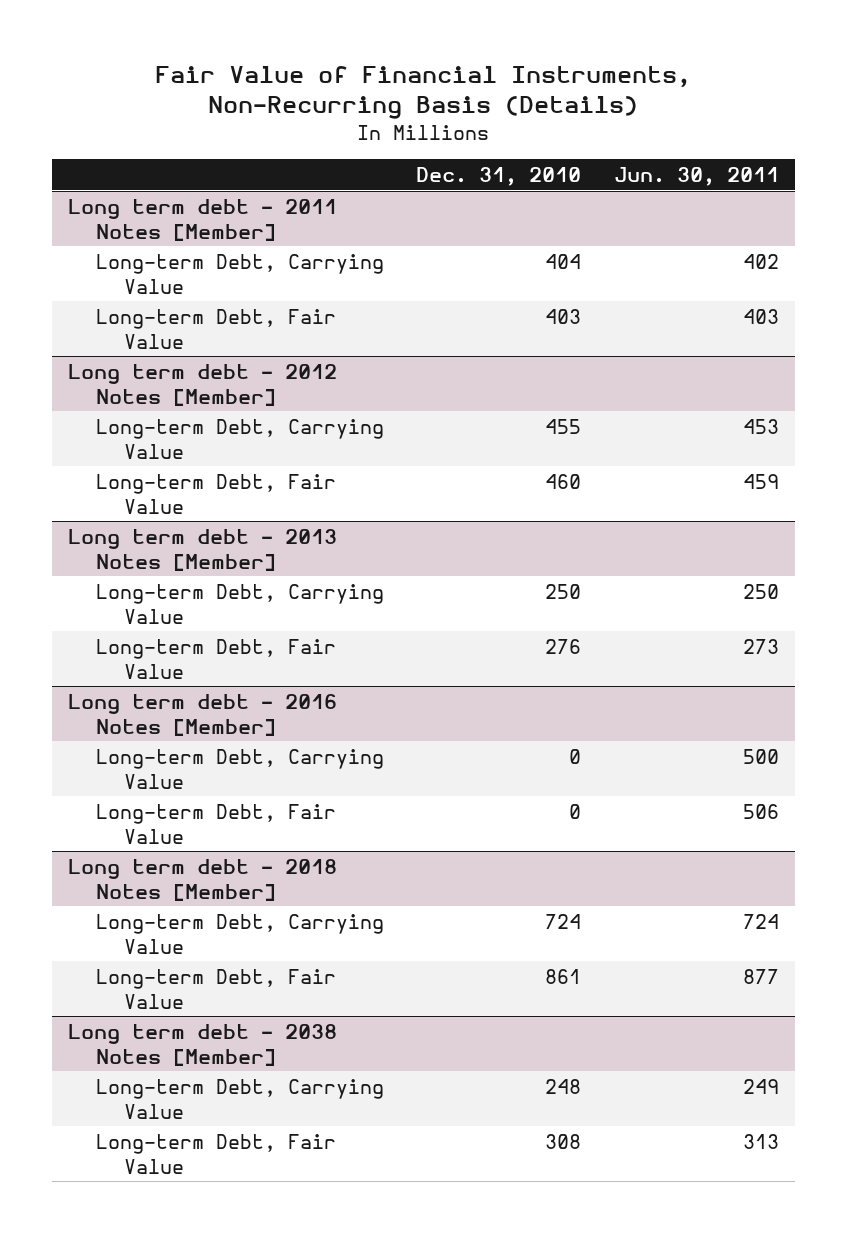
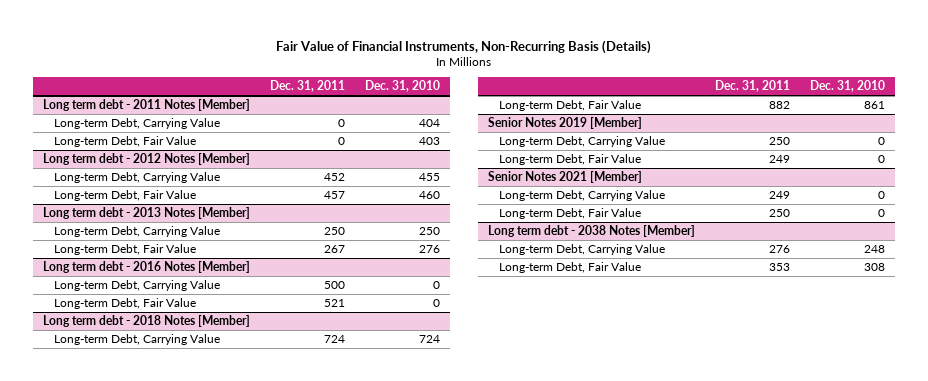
- | Dec. 31, 2010 | Jun. 30, 2011
+ | Dec. 31, 2011 | Dec. 31, 2010
+ Senior Notes 2019 [Member]
+ Long-term Debt, Carrying Value | 250 | 0
+ Long-term Debt, Fair Value | 249 | 0
+ Senior Notes 2021 [Member]
+ Long-term Debt, Carrying Value | 249 | 0
+ Long-term Debt, Fair Value | 250 | 0

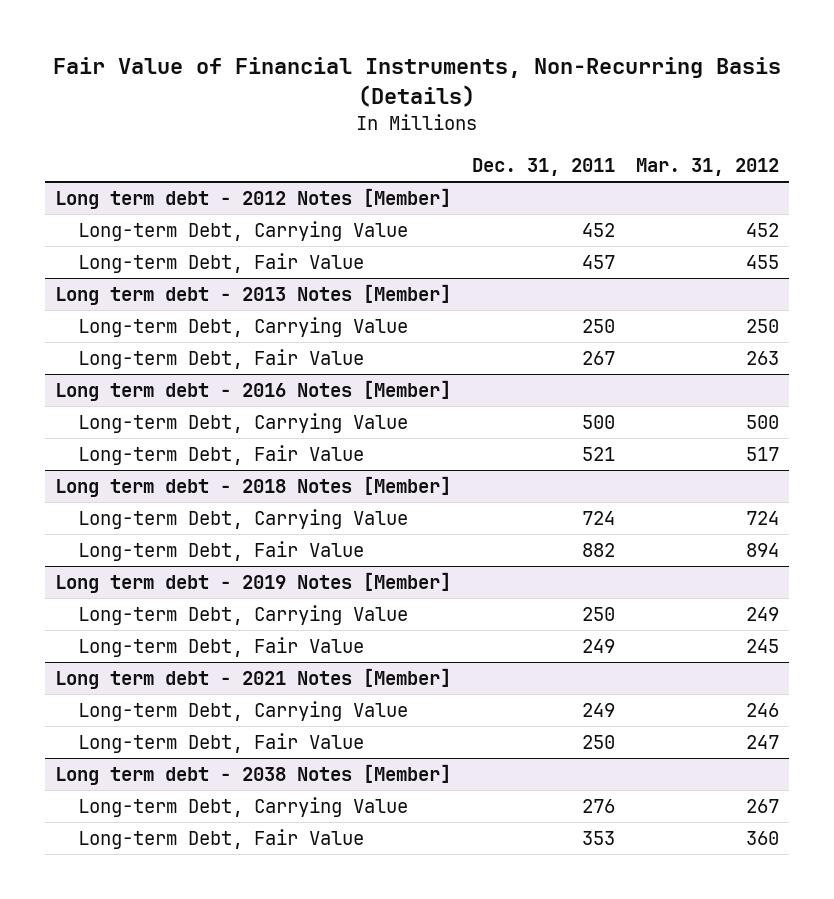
- | Dec. 31, 2011 | Dec. 31, 2010
+ | Dec. 31, 2011 | Mar. 31, 2012
- Long term debt - 2011 Notes [Member]
- Long-term Debt, Carrying Value | 0 | 404
- Long-term Debt, Fair Value | 0 | 403
- Senior Notes 2019 [Member]
+ Long term debt - 2019 Notes [Member]
- Senior Notes 2021 [Member]
+ Long term debt - 2021 Notes [Member]

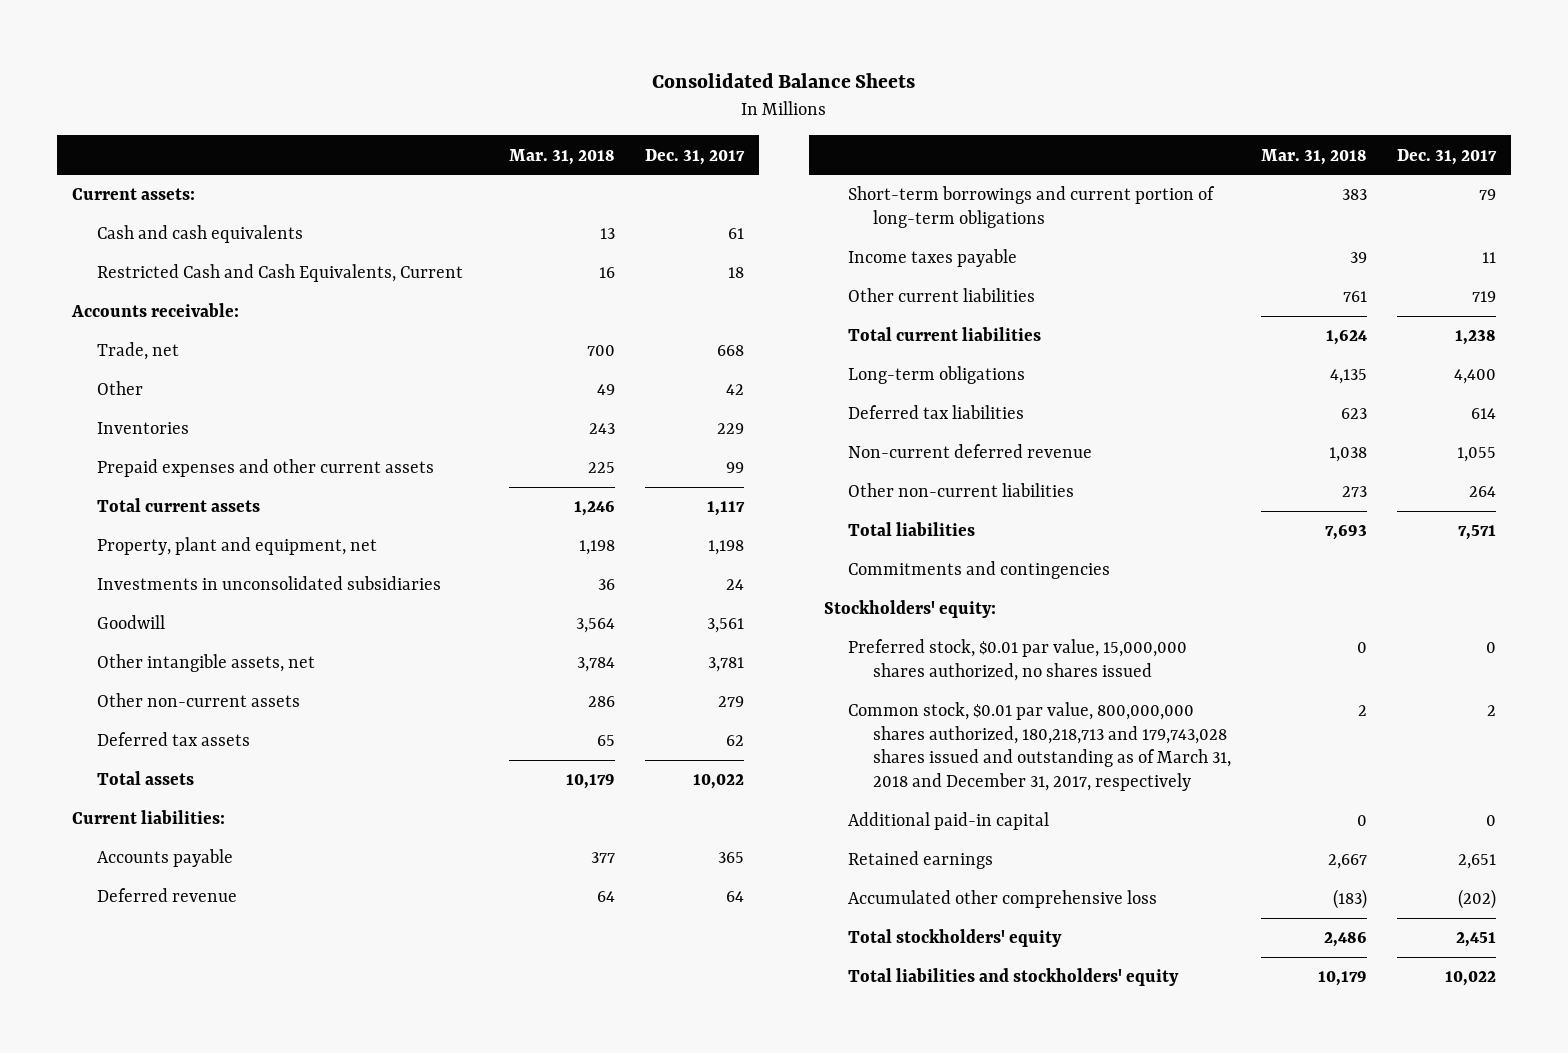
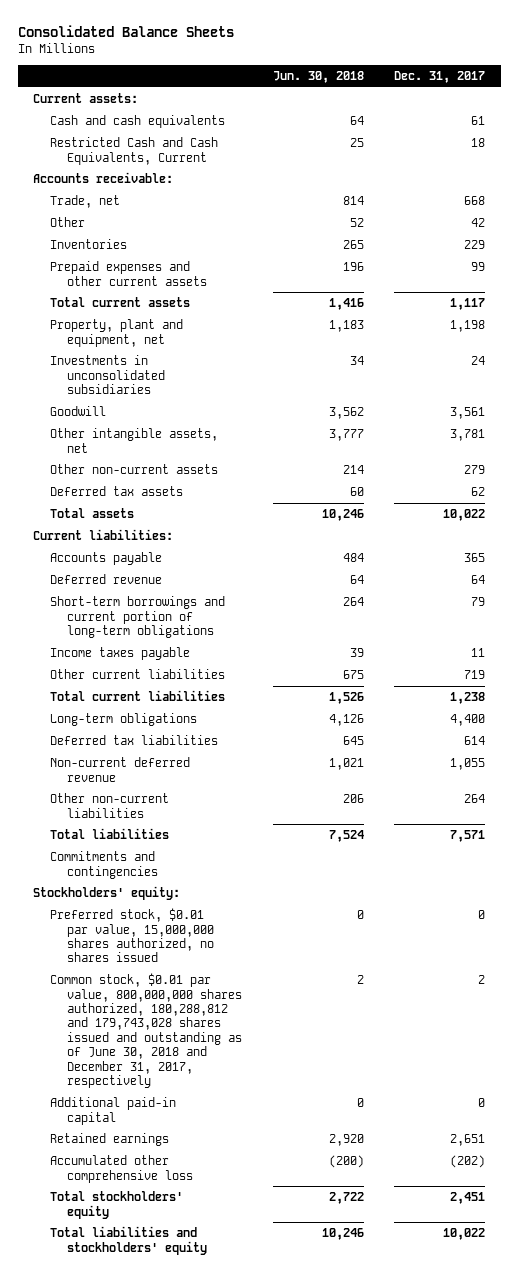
- | Mar. 31, 2018 | Dec. 31, 2017
+ | Jun. 30, 2018 | Dec. 31, 2017
- Common stock, $0.01 par value, 800,000,000 shares authorized, 180,218,713 and 179,743,028 shares issued and outstanding as of March 31, 2018 and December 31, 2017, respectively | 2 | 2
+ Common stock, $0.01 par value, 800,000,000 shares authorized, 180,288,812 and 179,743,028 shares issued and outstanding as of June 30, 2018 and December 31, 2017, respectively | 2 | 2

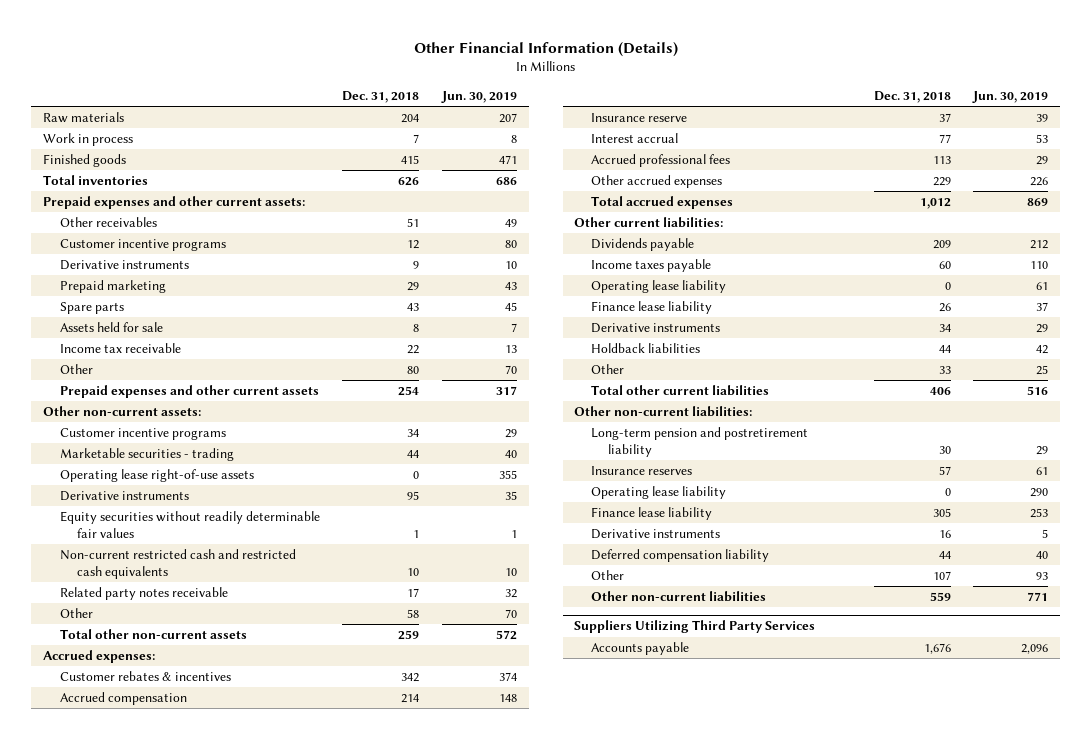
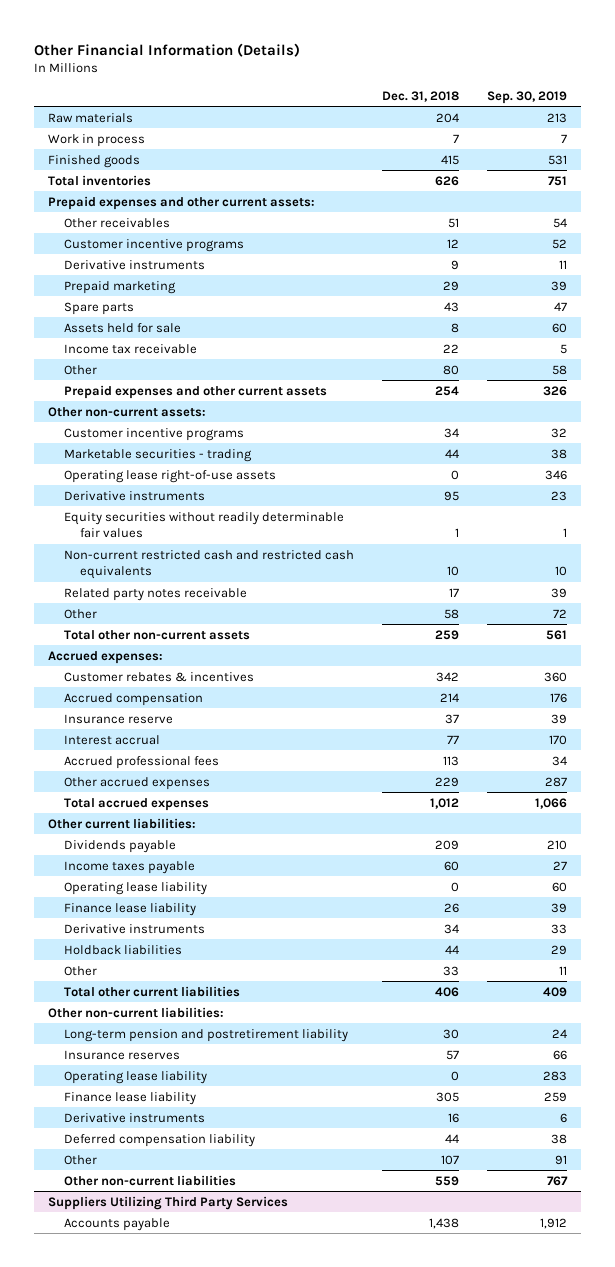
- | Dec. 31, 2018 | Jun. 30, 2019
+ | Dec. 31, 2018 | Sep. 30, 2019
@ Suppliers Utilizing Third Party Services
- Accounts payable | 1,676 | 2,096
+ Accounts payable | 1,438 | 1,912

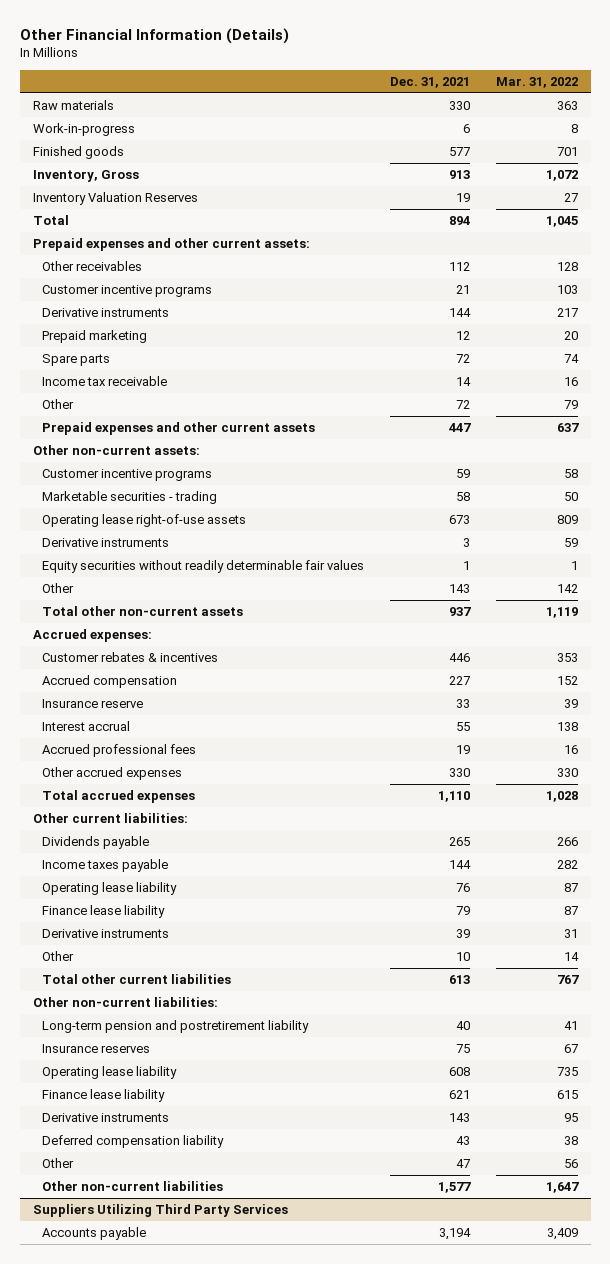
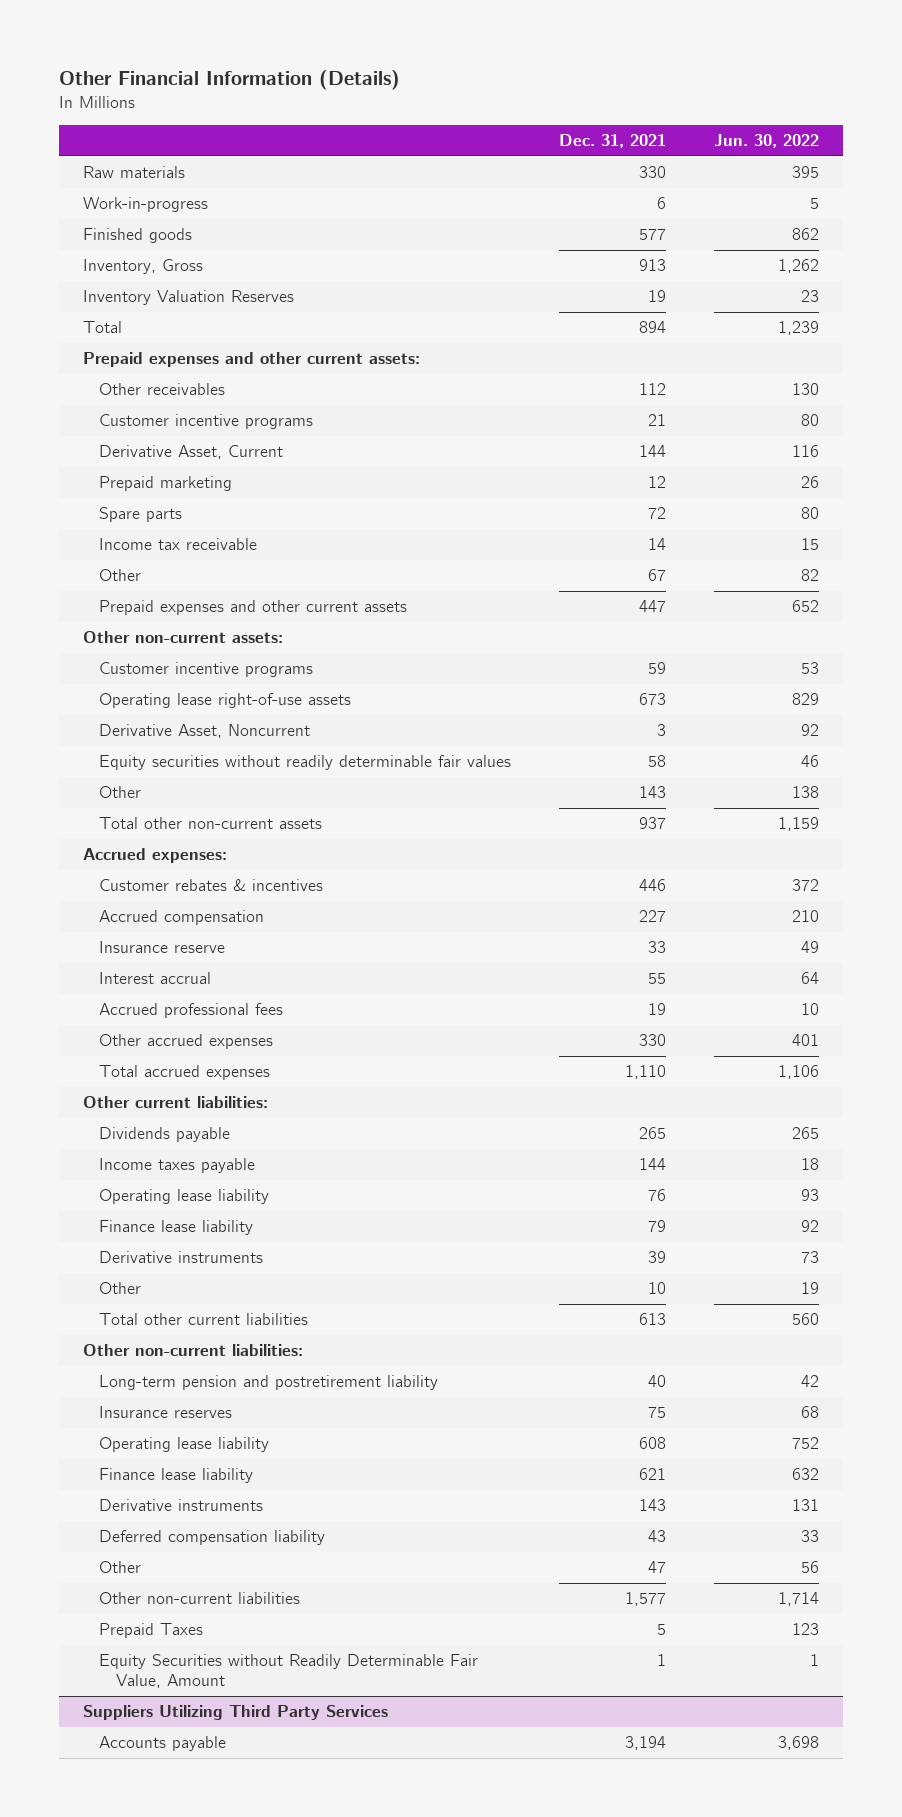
- | Dec. 31, 2021 | Mar. 31, 2022
+ | Dec. 31, 2021 | Jun. 30, 2022
- Derivative instruments | 144 | 217
+ Derivative Asset, Current | 144 | 116
- Other | 72 | 79
+ Other | 67 | 82
- Marketable securities - trading | 58 | 50
- Derivative instruments | 3 | 59
- Equity securities without readily determinable fair values | 1 | 1
+ Derivative Asset, Noncurrent | 3 | 92
+ Equity securities without readily determinable fair values | 58 | 46
+ Prepaid Taxes | 5 | 123
+ Equity Securities without Readily Determinable Fair Value, Amount | 1 | 1

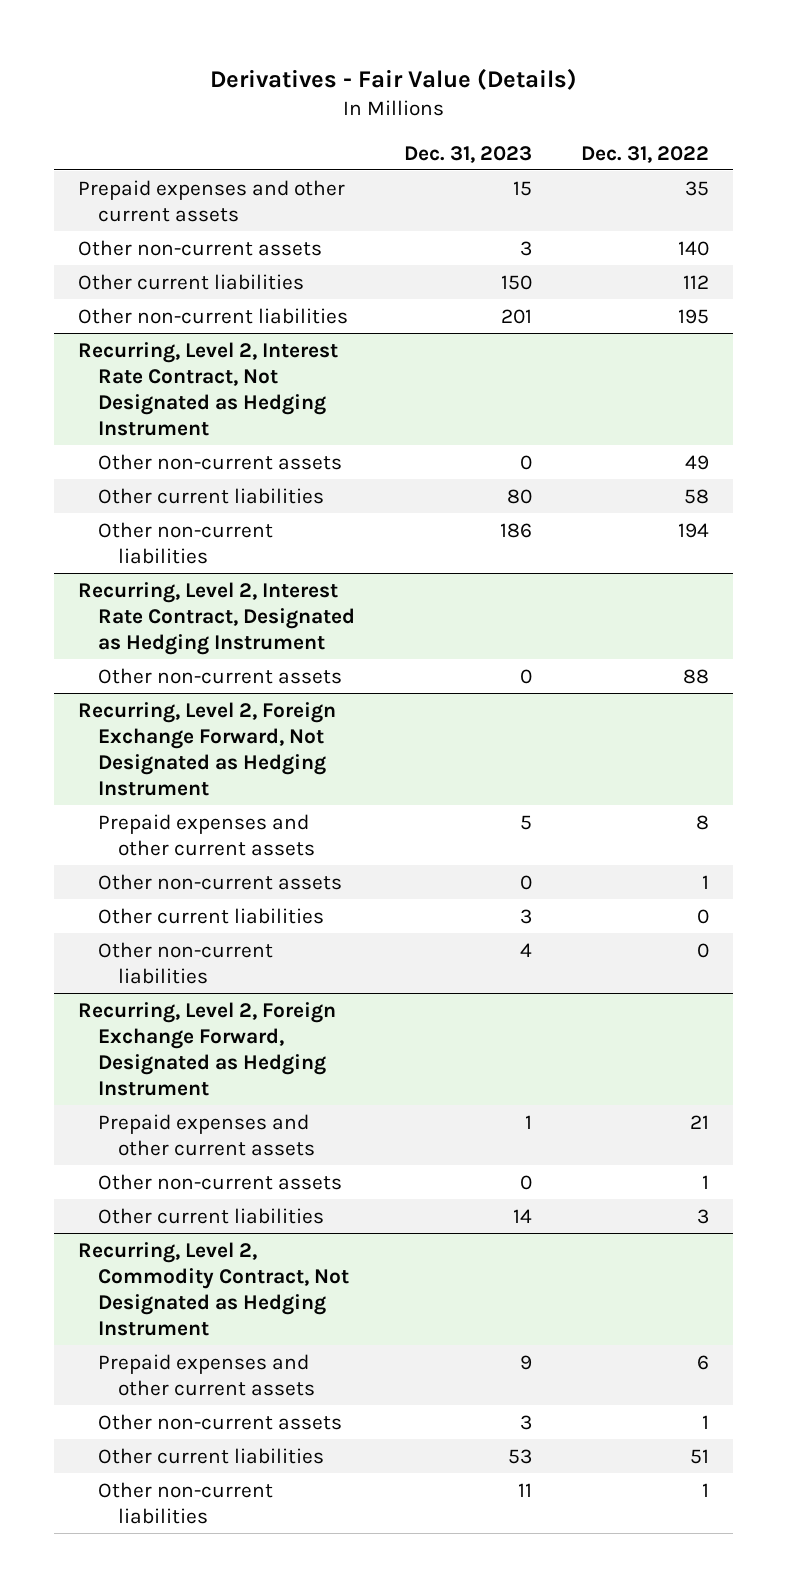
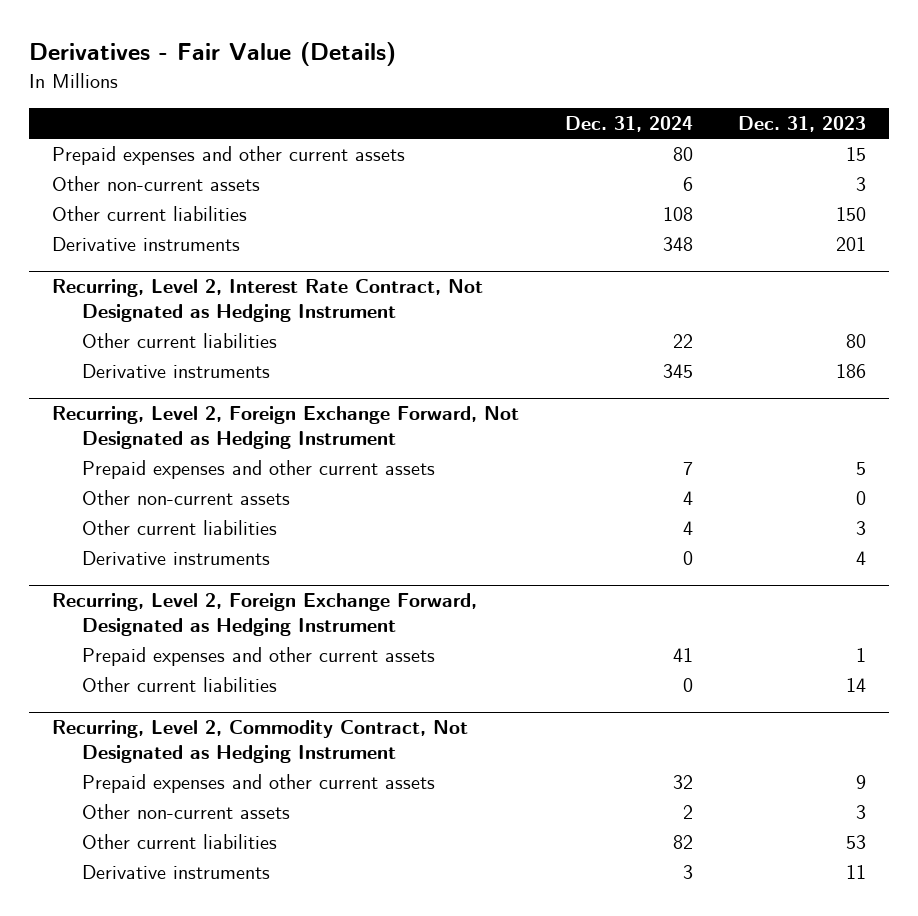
- | Dec. 31, 2023 | Dec. 31, 2022
+ | Dec. 31, 2024 | Dec. 31, 2023
- Other non-current liabilities | 201 | 195
+ Derivative instruments | 348 | 201
@ Recurring, Level 2, Interest Rate Contract, Not Designated as Hedging Instrument
- Other non-current assets | 0 | 49
- Other non-current liabilities | 186 | 194
- Recurring, Level 2, Interest Rate Contract, Designated as Hedging Instrument
- Other non-current assets | 0 | 88
@ Recurring, Level 2, Interest Rate Contract, Not Designated as Hedging Instrument
+ Derivative instruments | 345 | 186
@ Recurring, Level 2, Foreign Exchange Forward, Not Designated as Hedging Instrument
- Other non-current liabilities | 4 | 0
+ Derivative instruments | 0 | 4
@ Recurring, Level 2, Foreign Exchange Forward, Designated as Hedging Instrument
- Other non-current assets | 0 | 1
@ Recurring, Level 2, Commodity Contract, Not Designated as Hedging Instrument
- Other non-current liabilities | 11 | 1
+ Derivative instruments | 3 | 11

